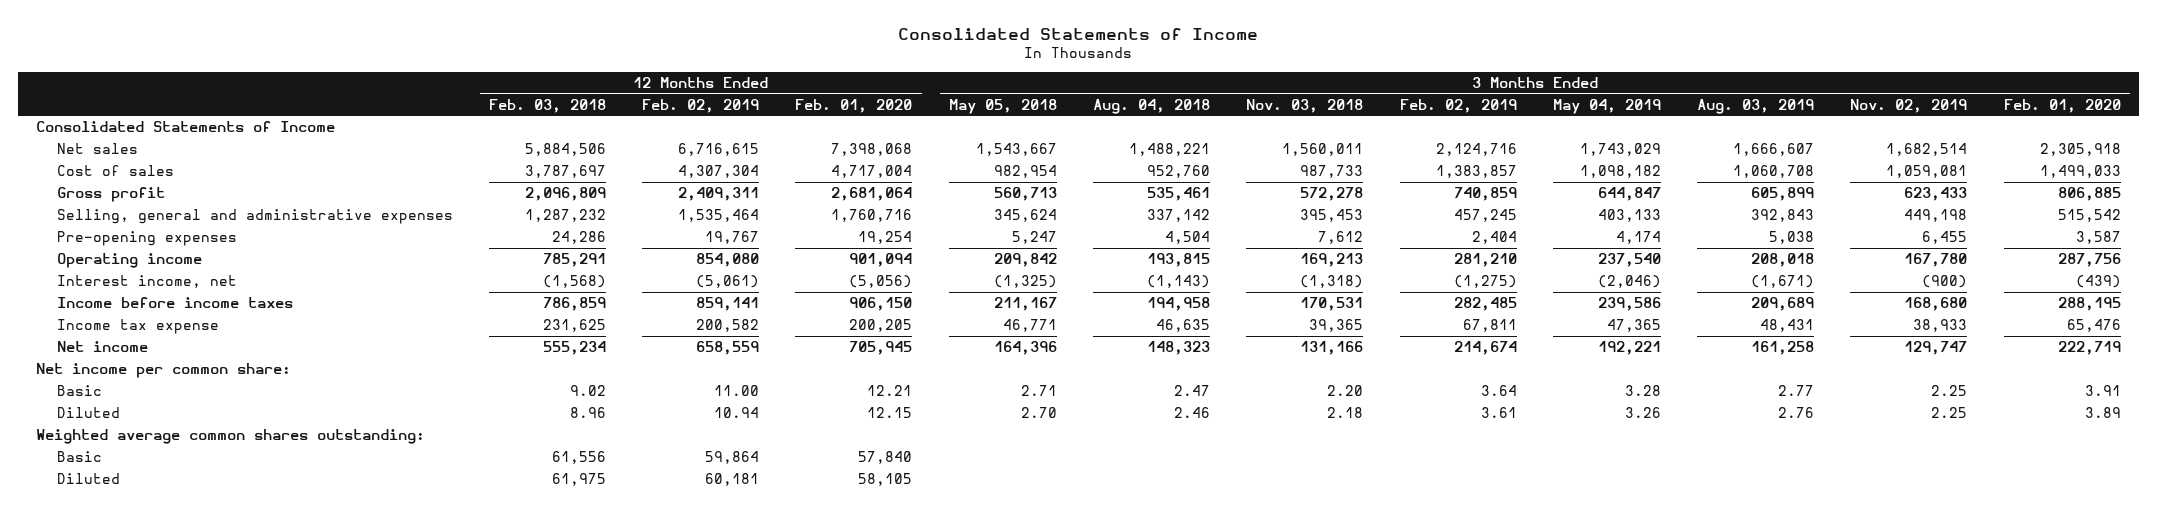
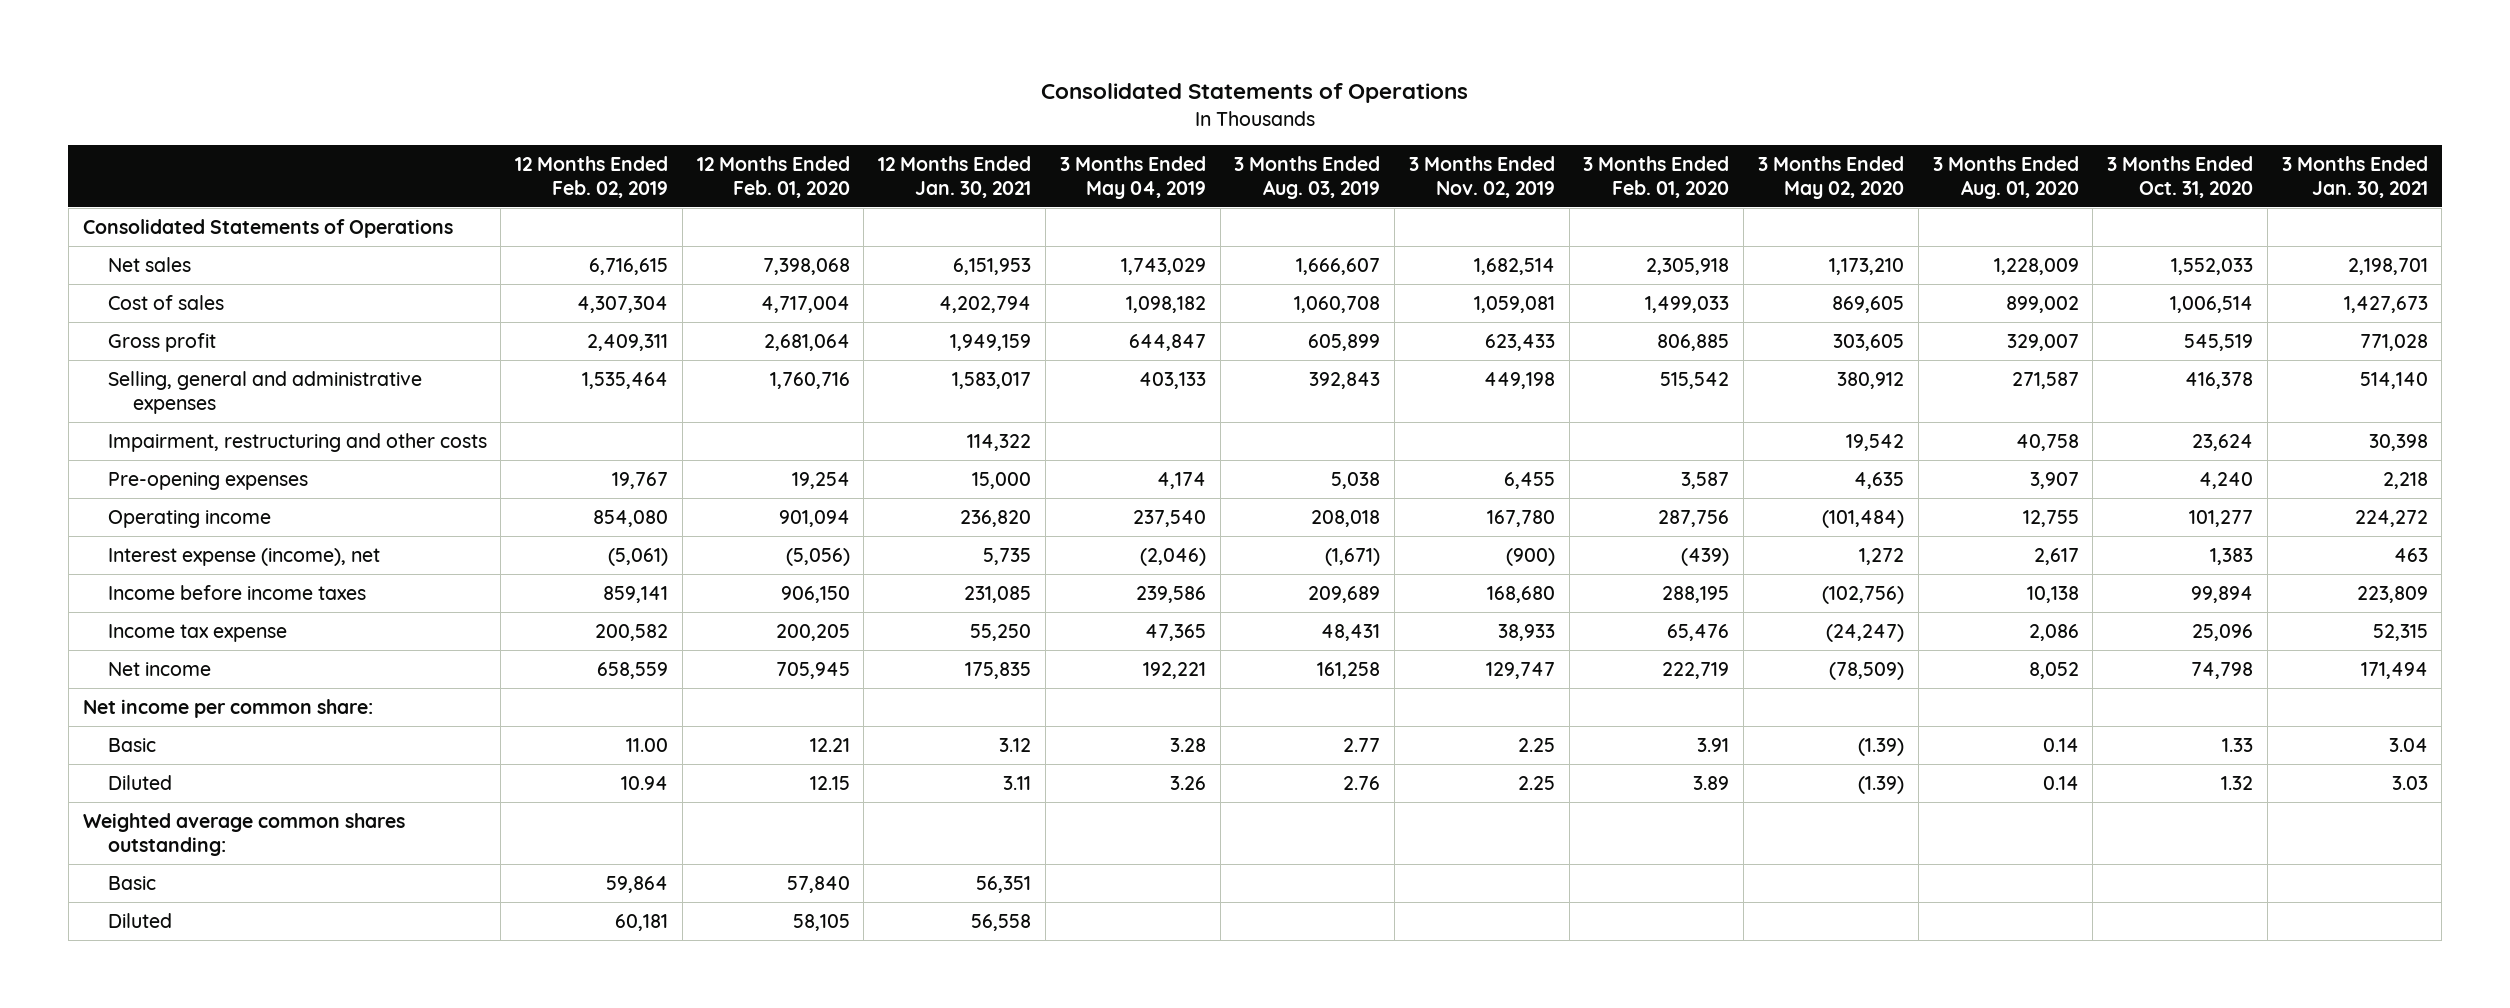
- Consolidated Statements of Income
+ Consolidated Statements of Operations
- | 12 Months Ended Feb. 03, 2018 | 12 Months Ended Feb. 02, 2019 | 12 Months Ended Feb. 01, 2020 | 3 Months Ended May 05, 2018 | 3 Months Ended Aug. 04, 2018 | 3 Months Ended Nov. 03, 2018 | 3 Months Ended Feb. 02, 2019 | 3 Months Ended May 04, 2019 | 3 Months Ended Aug. 03, 2019 | 3 Months Ended Nov. 02, 2019 | 3 Months Ended Feb. 01, 2020
+ | 12 Months Ended Feb. 02, 2019 | 12 Months Ended Feb. 01, 2020 | 12 Months Ended Jan. 30, 2021 | 3 Months Ended May 04, 2019 | 3 Months Ended Aug. 03, 2019 | 3 Months Ended Nov. 02, 2019 | 3 Months Ended Feb. 01, 2020 | 3 Months Ended May 02, 2020 | 3 Months Ended Aug. 01, 2020 | 3 Months Ended Oct. 31, 2020 | 3 Months Ended Jan. 30, 2021
- Consolidated Statements of Income
+ Consolidated Statements of Operations
+ Impairment, restructuring and other costs | | | 114,322 | | | | | 19,542 | 40,758 | 23,624 | 30,398
- Interest income, net | (1,568) | (5,061) | (5,056) | (1,325) | (1,143) | (1,318) | (1,275) | (2,046) | (1,671) | (900) | (439)
+ Interest expense (income), net | (5,061) | (5,056) | 5,735 | (2,046) | (1,671) | (900) | (439) | 1,272 | 2,617 | 1,383 | 463

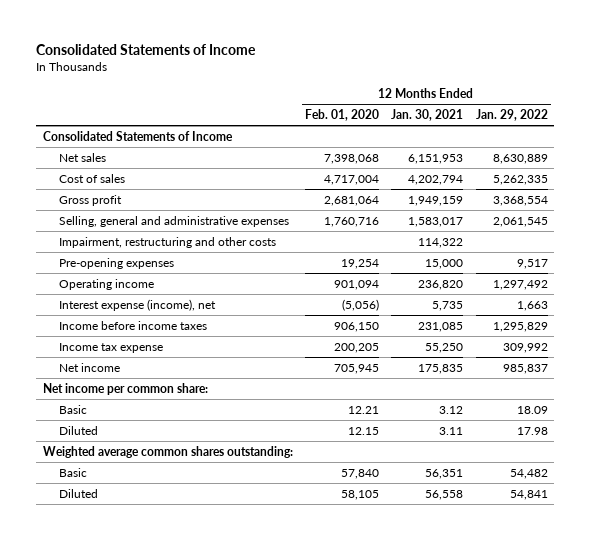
- Consolidated Statements of Operations
+ Consolidated Statements of Income
- | 12 Months Ended Feb. 02, 2019 | 12 Months Ended Feb. 01, 2020 | 12 Months Ended Jan. 30, 2021 | 3 Months Ended May 04, 2019 | 3 Months Ended Aug. 03, 2019 | 3 Months Ended Nov. 02, 2019 | 3 Months Ended Feb. 01, 2020 | 3 Months Ended May 02, 2020 | 3 Months Ended Aug. 01, 2020 | 3 Months Ended Oct. 31, 2020 | 3 Months Ended Jan. 30, 2021
+ | 12 Months Ended Feb. 01, 2020 | 12 Months Ended Jan. 30, 2021 | 12 Months Ended Jan. 29, 2022
- Consolidated Statements of Operations
+ Consolidated Statements of Income

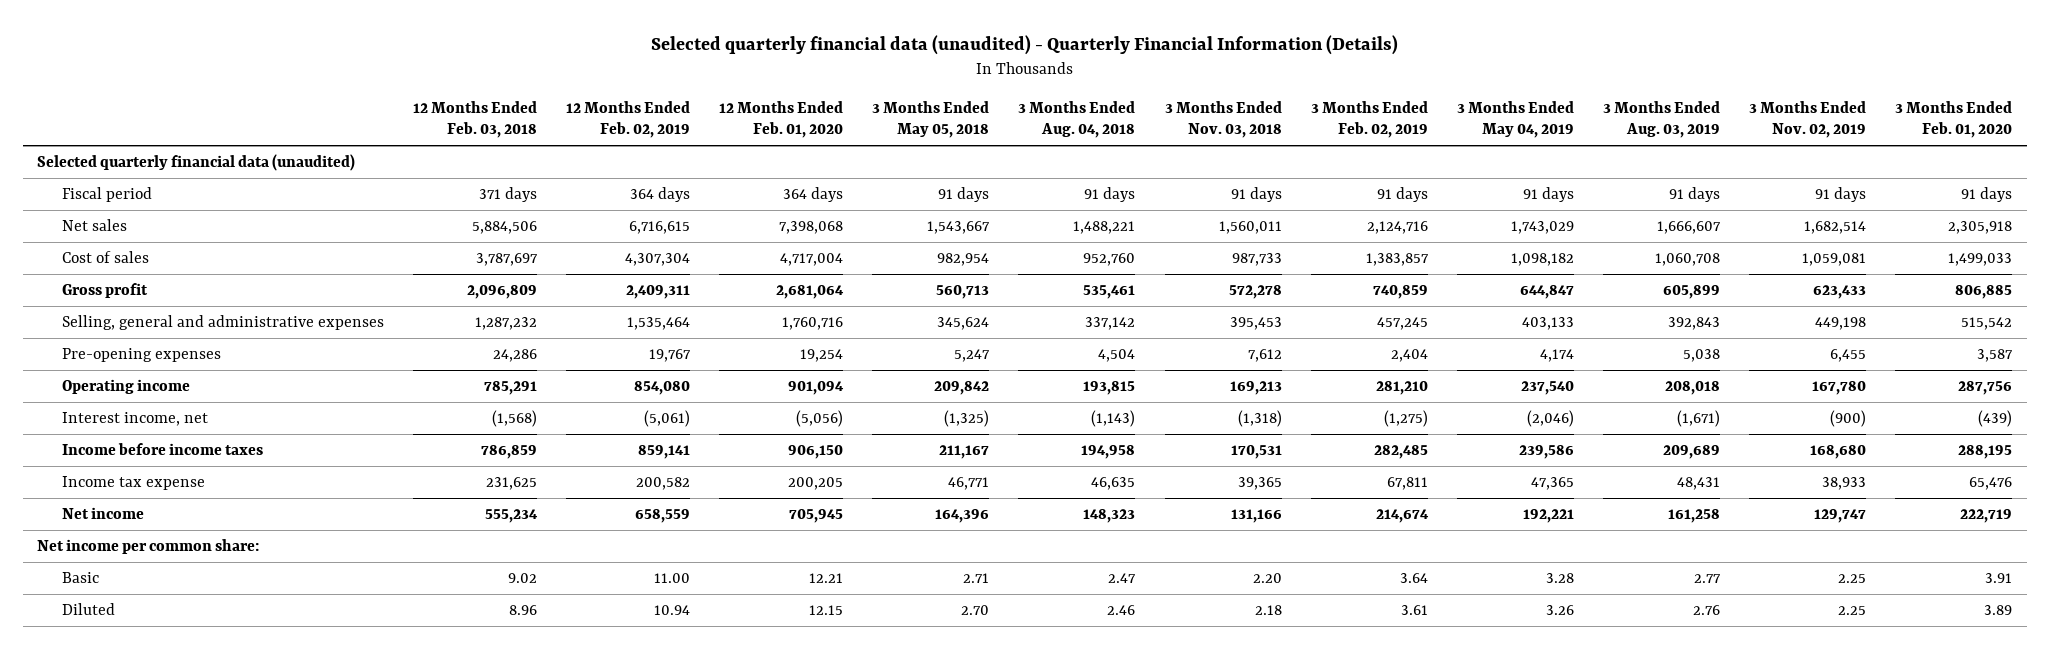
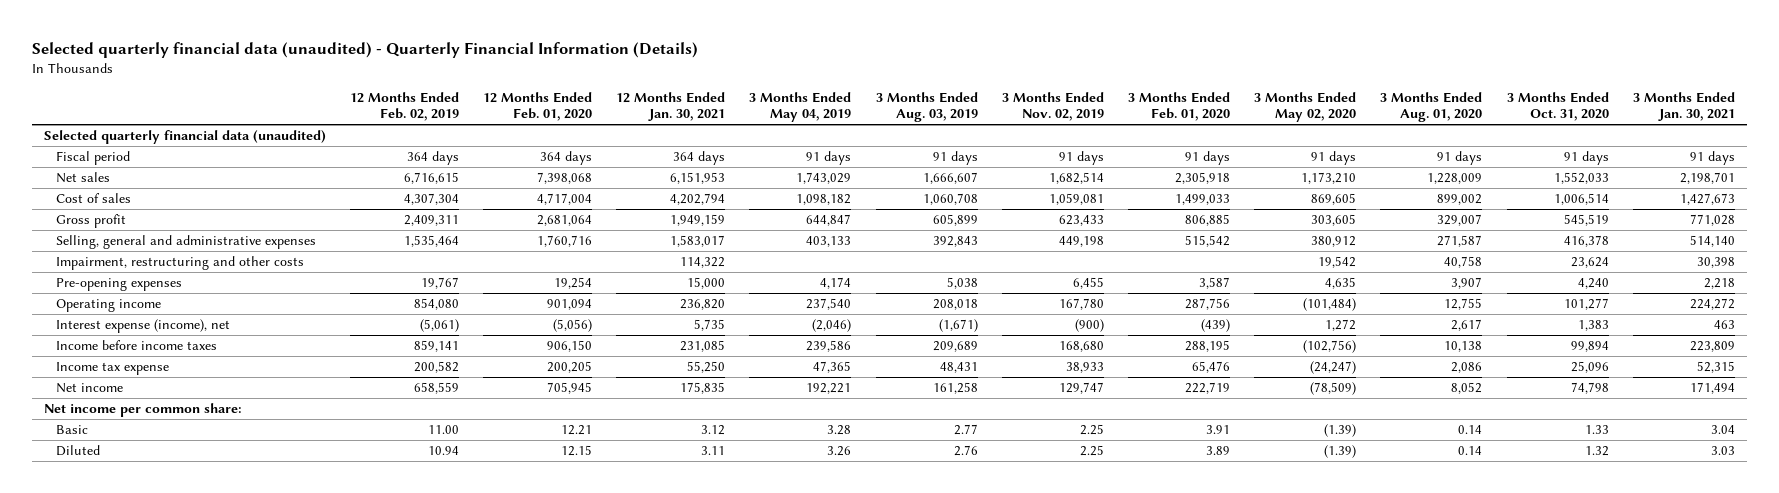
- | 12 Months Ended Feb. 03, 2018 | 12 Months Ended Feb. 02, 2019 | 12 Months Ended Feb. 01, 2020 | 3 Months Ended May 05, 2018 | 3 Months Ended Aug. 04, 2018 | 3 Months Ended Nov. 03, 2018 | 3 Months Ended Feb. 02, 2019 | 3 Months Ended May 04, 2019 | 3 Months Ended Aug. 03, 2019 | 3 Months Ended Nov. 02, 2019 | 3 Months Ended Feb. 01, 2020
+ | 12 Months Ended Feb. 02, 2019 | 12 Months Ended Feb. 01, 2020 | 12 Months Ended Jan. 30, 2021 | 3 Months Ended May 04, 2019 | 3 Months Ended Aug. 03, 2019 | 3 Months Ended Nov. 02, 2019 | 3 Months Ended Feb. 01, 2020 | 3 Months Ended May 02, 2020 | 3 Months Ended Aug. 01, 2020 | 3 Months Ended Oct. 31, 2020 | 3 Months Ended Jan. 30, 2021
+ Impairment, restructuring and other costs | | | 114,322 | | | | | 19,542 | 40,758 | 23,624 | 30,398
- Interest income, net | (1,568) | (5,061) | (5,056) | (1,325) | (1,143) | (1,318) | (1,275) | (2,046) | (1,671) | (900) | (439)
+ Interest expense (income), net | (5,061) | (5,056) | 5,735 | (2,046) | (1,671) | (900) | (439) | 1,272 | 2,617 | 1,383 | 463

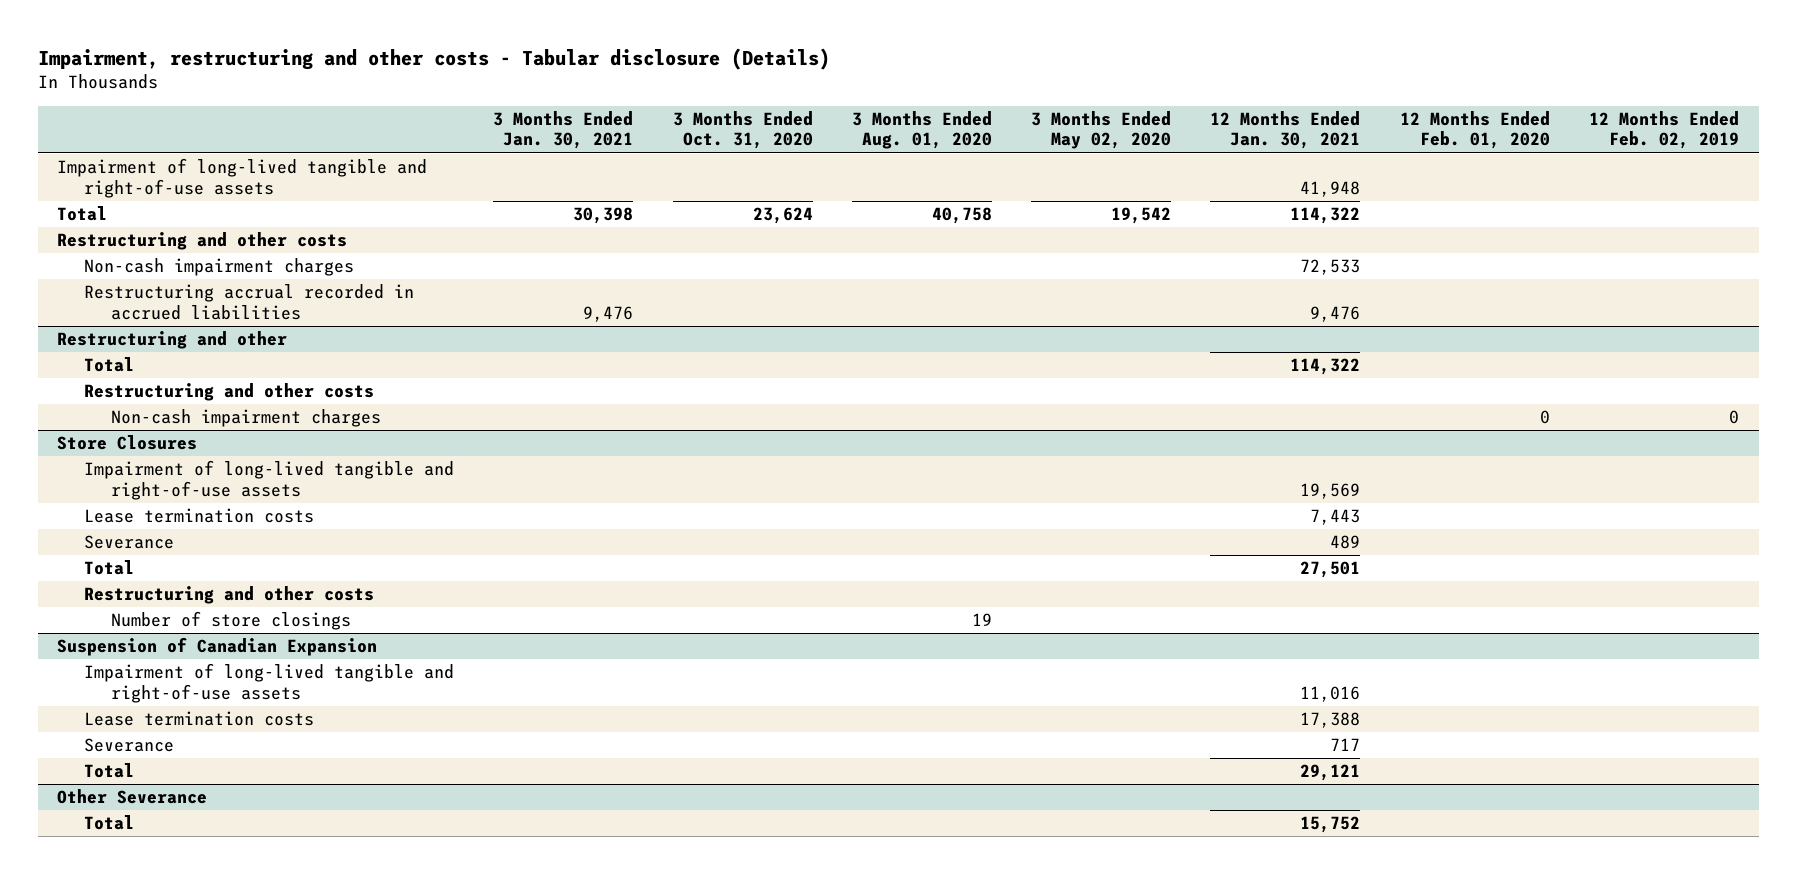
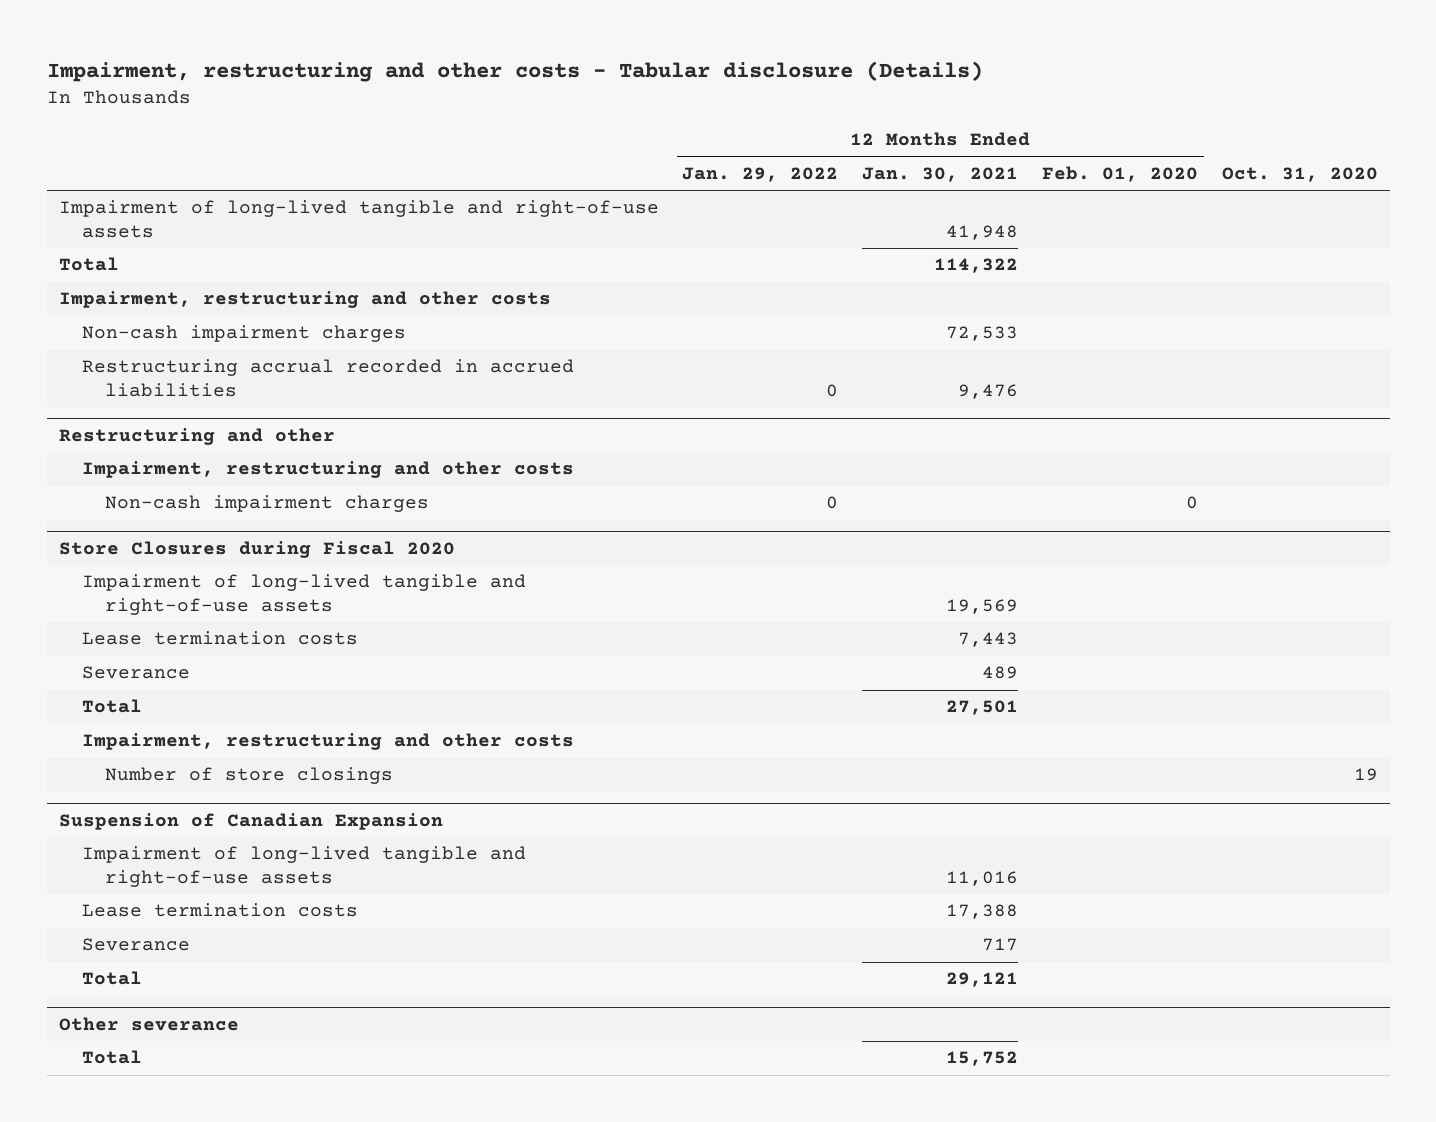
- | 3 Months Ended Jan. 30, 2021 | 3 Months Ended Oct. 31, 2020 | 3 Months Ended Aug. 01, 2020 | 3 Months Ended May 02, 2020 | 12 Months Ended Jan. 30, 2021 | 12 Months Ended Feb. 01, 2020 | 12 Months Ended Feb. 02, 2019
+ | 12 Months Ended Jan. 29, 2022 | 12 Months Ended Jan. 30, 2021 | 12 Months Ended Feb. 01, 2020 | Oct. 31, 2020
- Restructuring and other costs
+ Impairment, restructuring and other costs
@ Restructuring and other
- Total | | | | | 114,322 | |
- Restructuring and other costs
+ Impairment, restructuring and other costs
- Store Closures
+ Store Closures during Fiscal 2020
- Restructuring and other costs
+ Impairment, restructuring and other costs
- Other Severance
+ Other severance

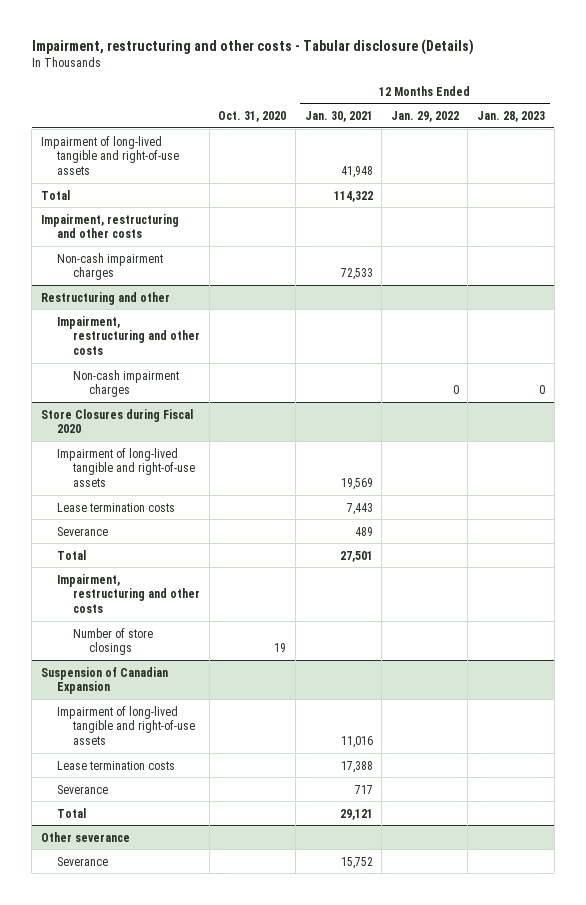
- | 12 Months Ended Jan. 29, 2022 | 12 Months Ended Jan. 30, 2021 | 12 Months Ended Feb. 01, 2020 | Oct. 31, 2020
+ | Oct. 31, 2020 | 12 Months Ended Jan. 30, 2021 | 12 Months Ended Jan. 29, 2022 | 12 Months Ended Jan. 28, 2023
- Restructuring accrual recorded in accrued liabilities | 0 | 9,476 | |
@ Other severance
- Total | | 15,752 | |
+ Severance | | 15,752 | |

